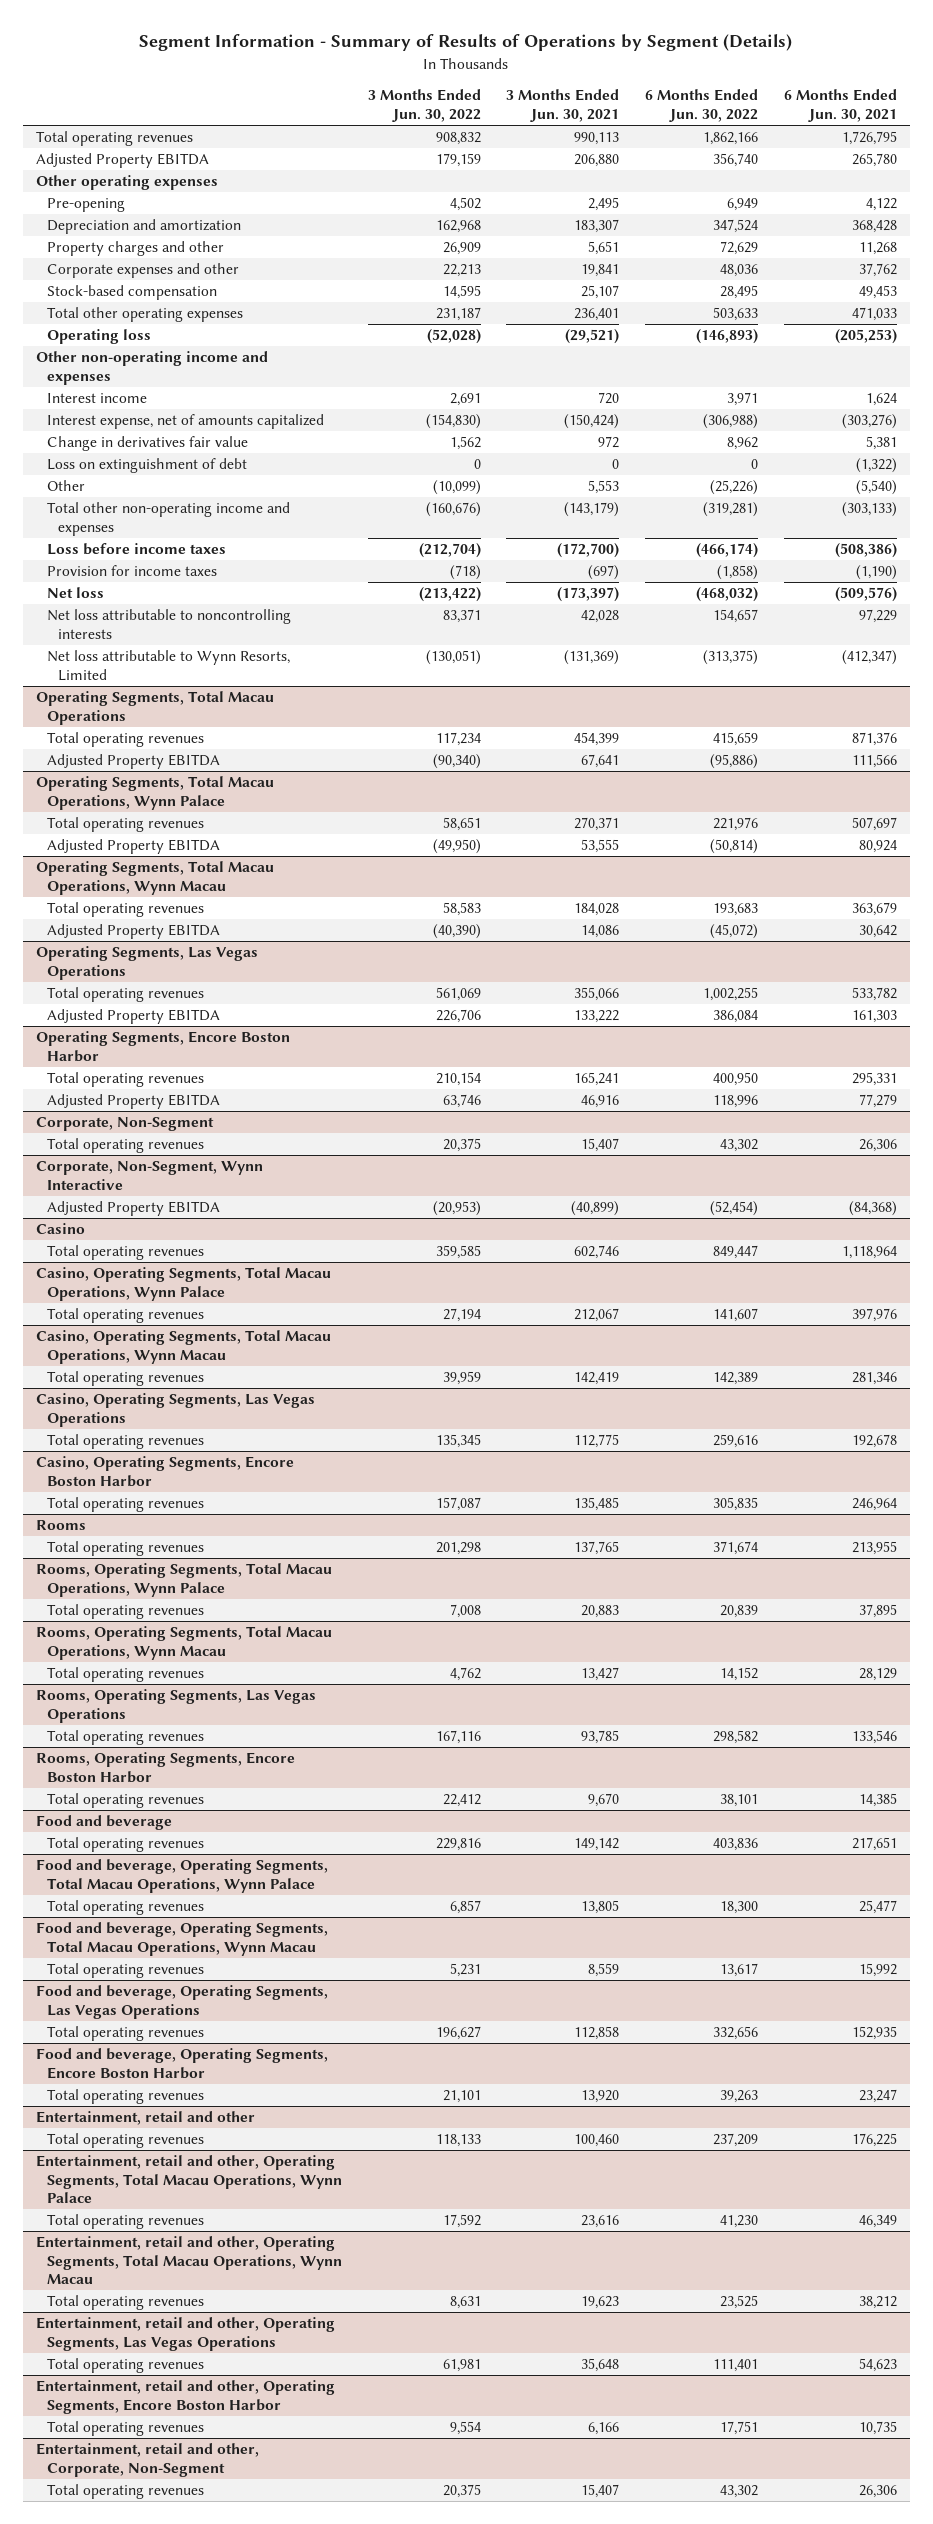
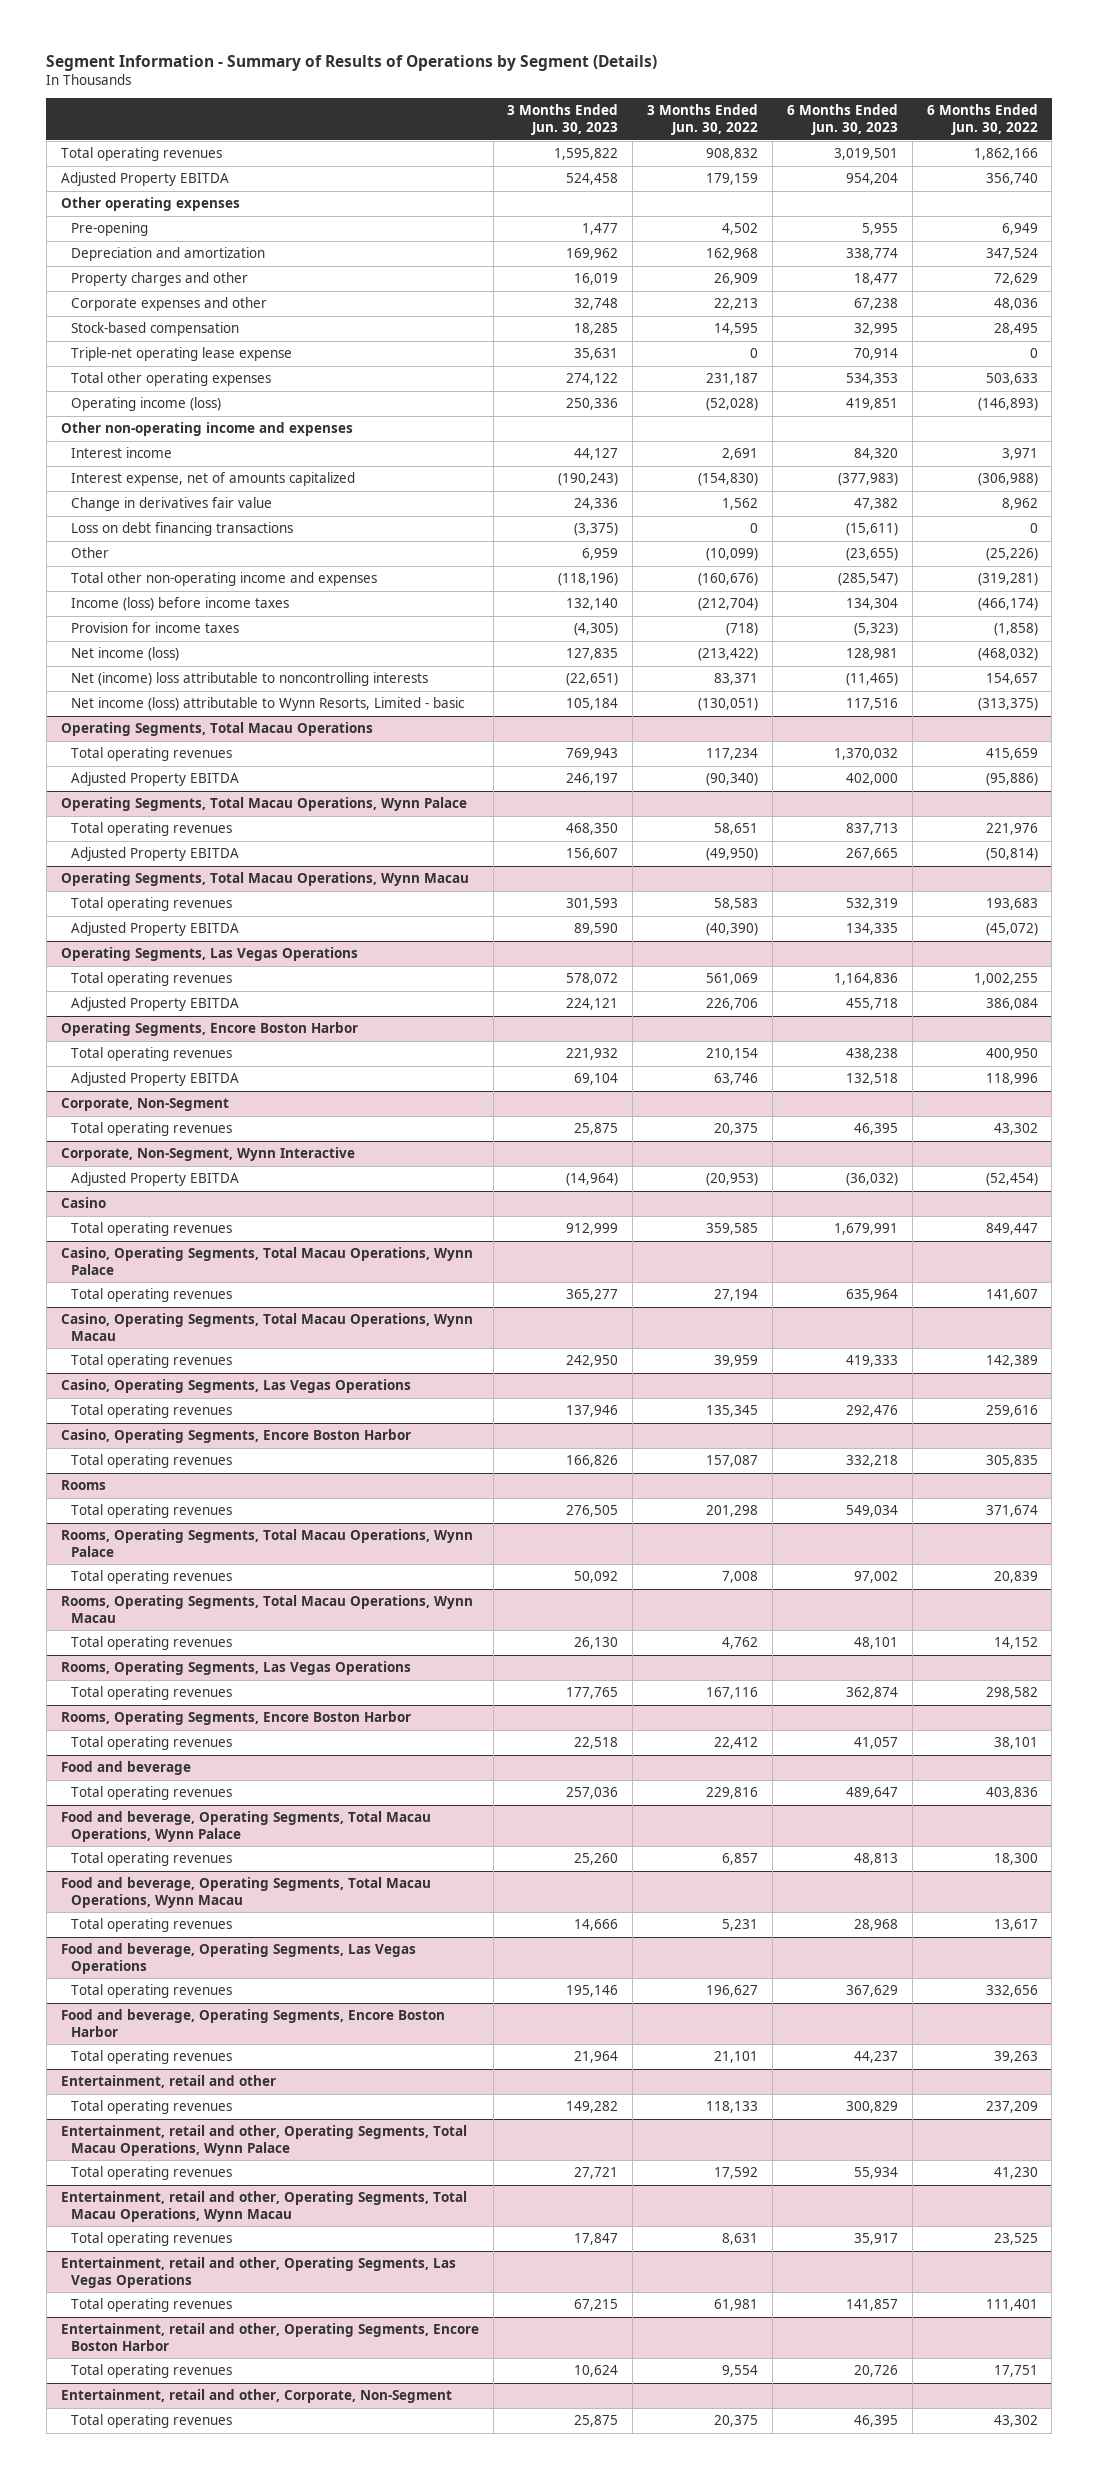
- | 3 Months Ended Jun. 30, 2022 | 3 Months Ended Jun. 30, 2021 | 6 Months Ended Jun. 30, 2022 | 6 Months Ended Jun. 30, 2021
+ | 3 Months Ended Jun. 30, 2023 | 3 Months Ended Jun. 30, 2022 | 6 Months Ended Jun. 30, 2023 | 6 Months Ended Jun. 30, 2022
+ Triple-net operating lease expense | 35,631 | 0 | 70,914 | 0
- Operating loss | (52,028) | (29,521) | (146,893) | (205,253)
+ Operating income (loss) | 250,336 | (52,028) | 419,851 | (146,893)
- Loss on extinguishment of debt | 0 | 0 | 0 | (1,322)
+ Loss on debt financing transactions | (3,375) | 0 | (15,611) | 0
- Loss before income taxes | (212,704) | (172,700) | (466,174) | (508,386)
+ Income (loss) before income taxes | 132,140 | (212,704) | 134,304 | (466,174)
- Net loss | (213,422) | (173,397) | (468,032) | (509,576)
- Net loss attributable to noncontrolling interests | 83,371 | 42,028 | 154,657 | 97,229
- Net loss attributable to Wynn Resorts, Limited | (130,051) | (131,369) | (313,375) | (412,347)
+ Net income (loss) | 127,835 | (213,422) | 128,981 | (468,032)
+ Net (income) loss attributable to noncontrolling interests | (22,651) | 83,371 | (11,465) | 154,657
+ Net income (loss) attributable to Wynn Resorts, Limited - basic | 105,184 | (130,051) | 117,516 | (313,375)

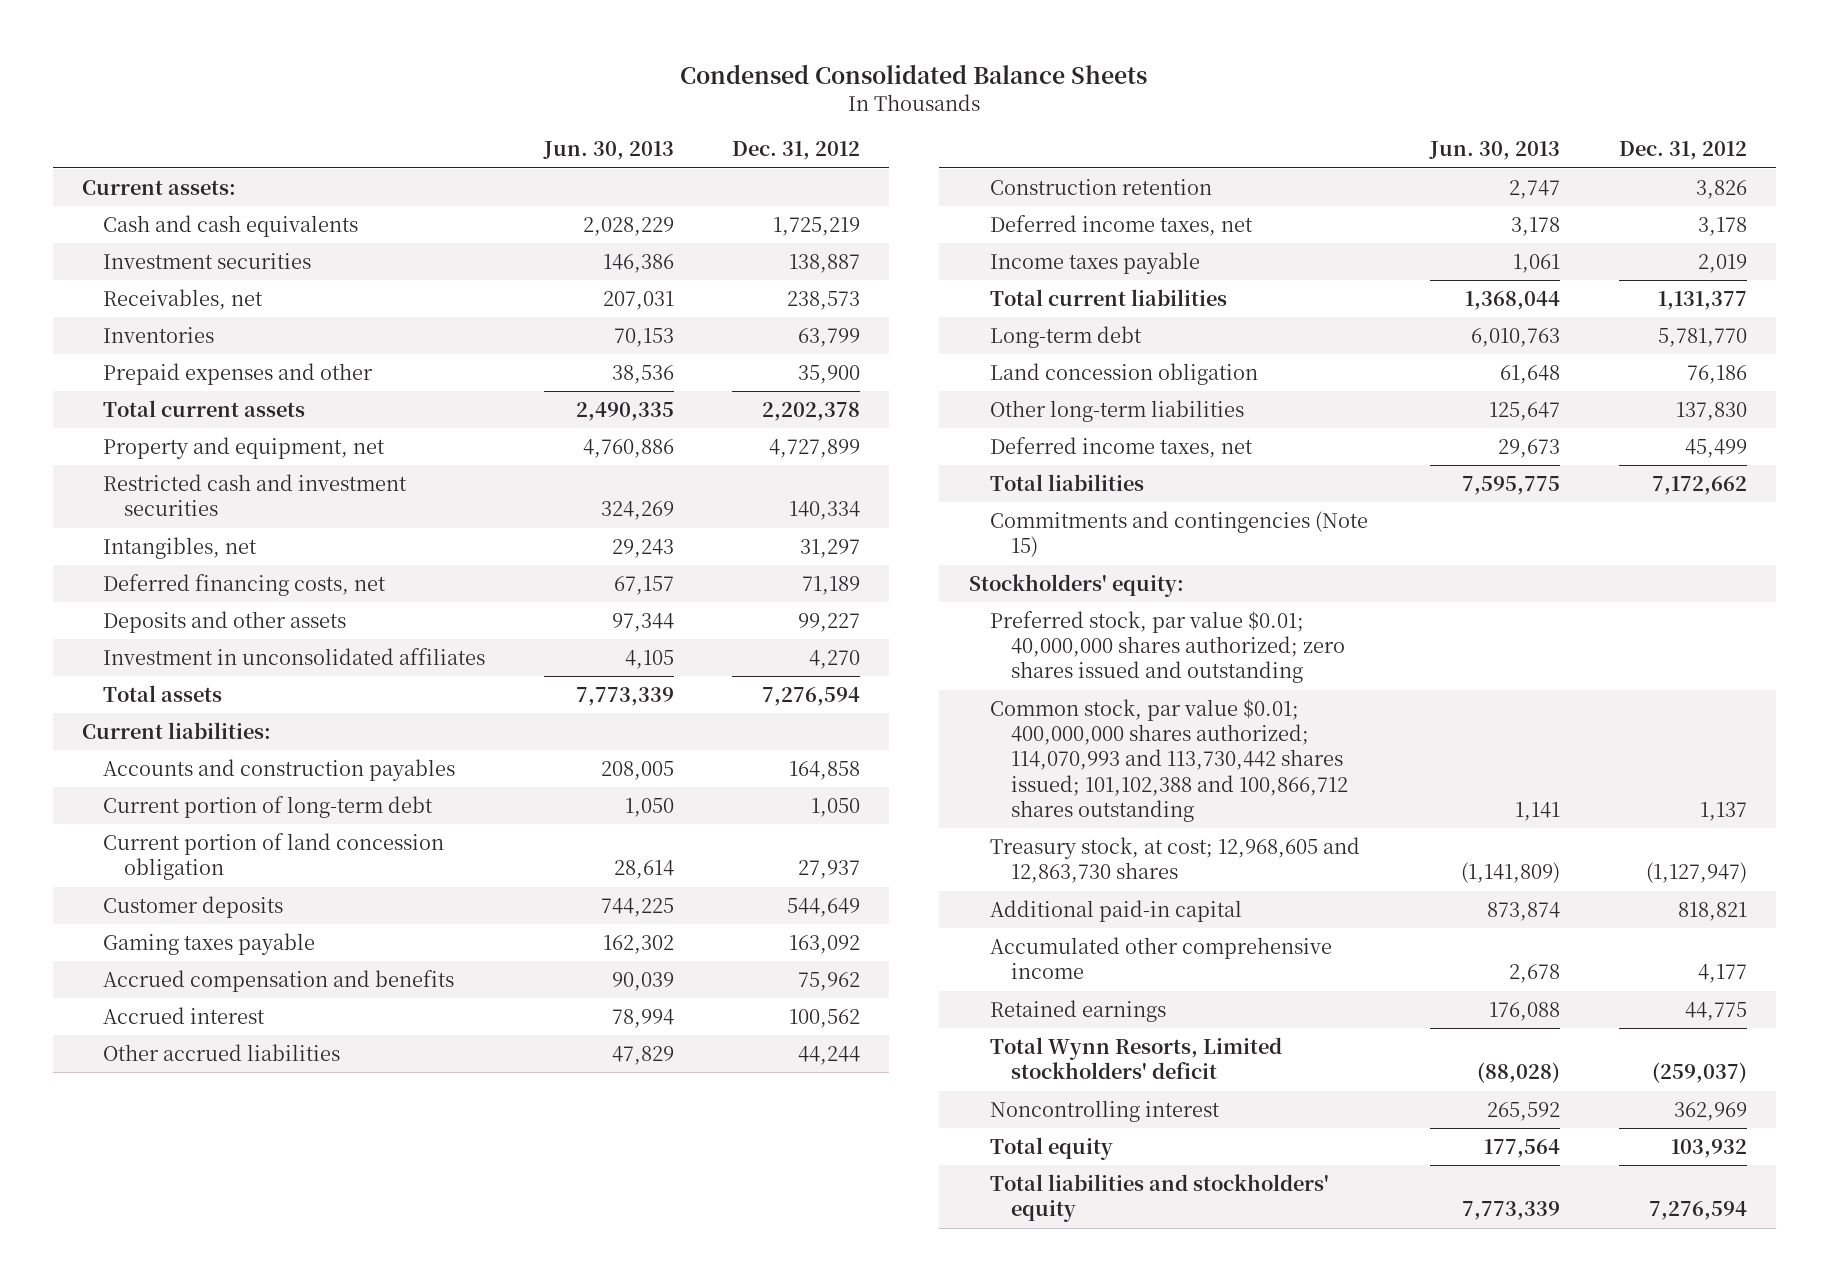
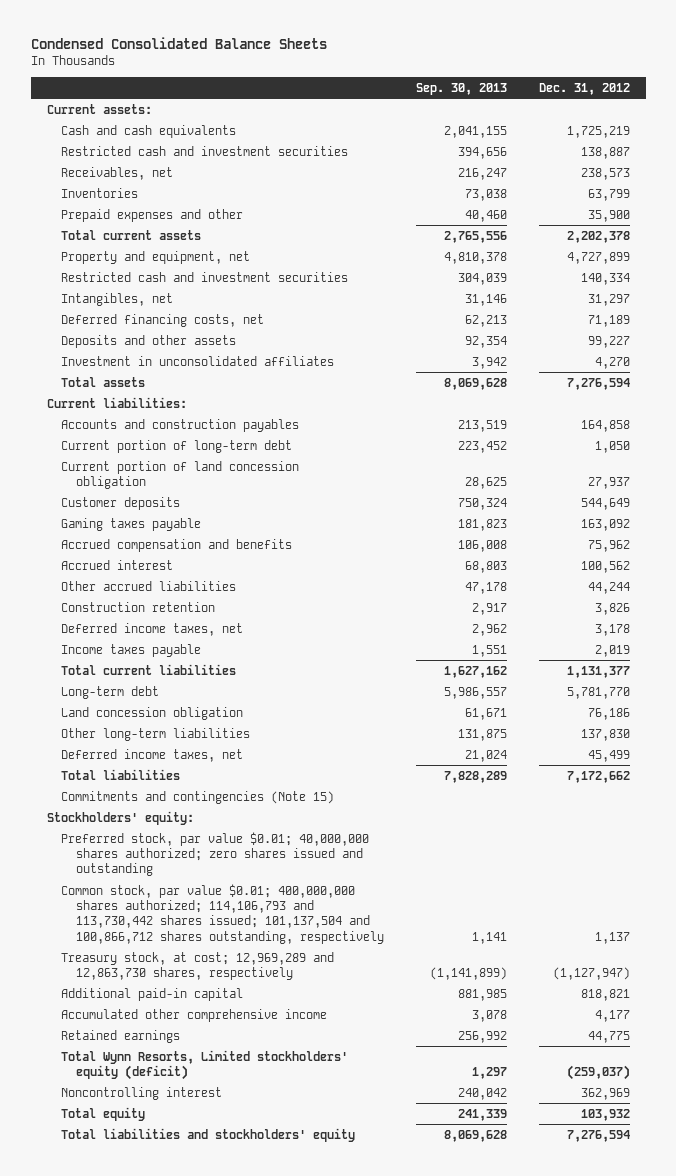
- | Jun. 30, 2013 | Dec. 31, 2012
+ | Sep. 30, 2013 | Dec. 31, 2012
- Investment securities | 146,386 | 138,887
+ Restricted cash and investment securities | 394,656 | 138,887
- Common stock, par value $0.01; 400,000,000 shares authorized; 114,070,993 and 113,730,442 shares issued; 101,102,388 and 100,866,712 shares outstanding | 1,141 | 1,137
- Treasury stock, at cost; 12,968,605 and 12,863,730 shares | (1,141,809) | (1,127,947)
+ Common stock, par value $0.01; 400,000,000 shares authorized; 114,106,793 and 113,730,442 shares issued; 101,137,504 and 100,866,712 shares outstanding, respectively | 1,141 | 1,137
+ Treasury stock, at cost; 12,969,289 and 12,863,730 shares, respectively | (1,141,899) | (1,127,947)
- Total Wynn Resorts, Limited stockholders' deficit | (88,028) | (259,037)
+ Total Wynn Resorts, Limited stockholders' equity (deficit) | 1,297 | (259,037)

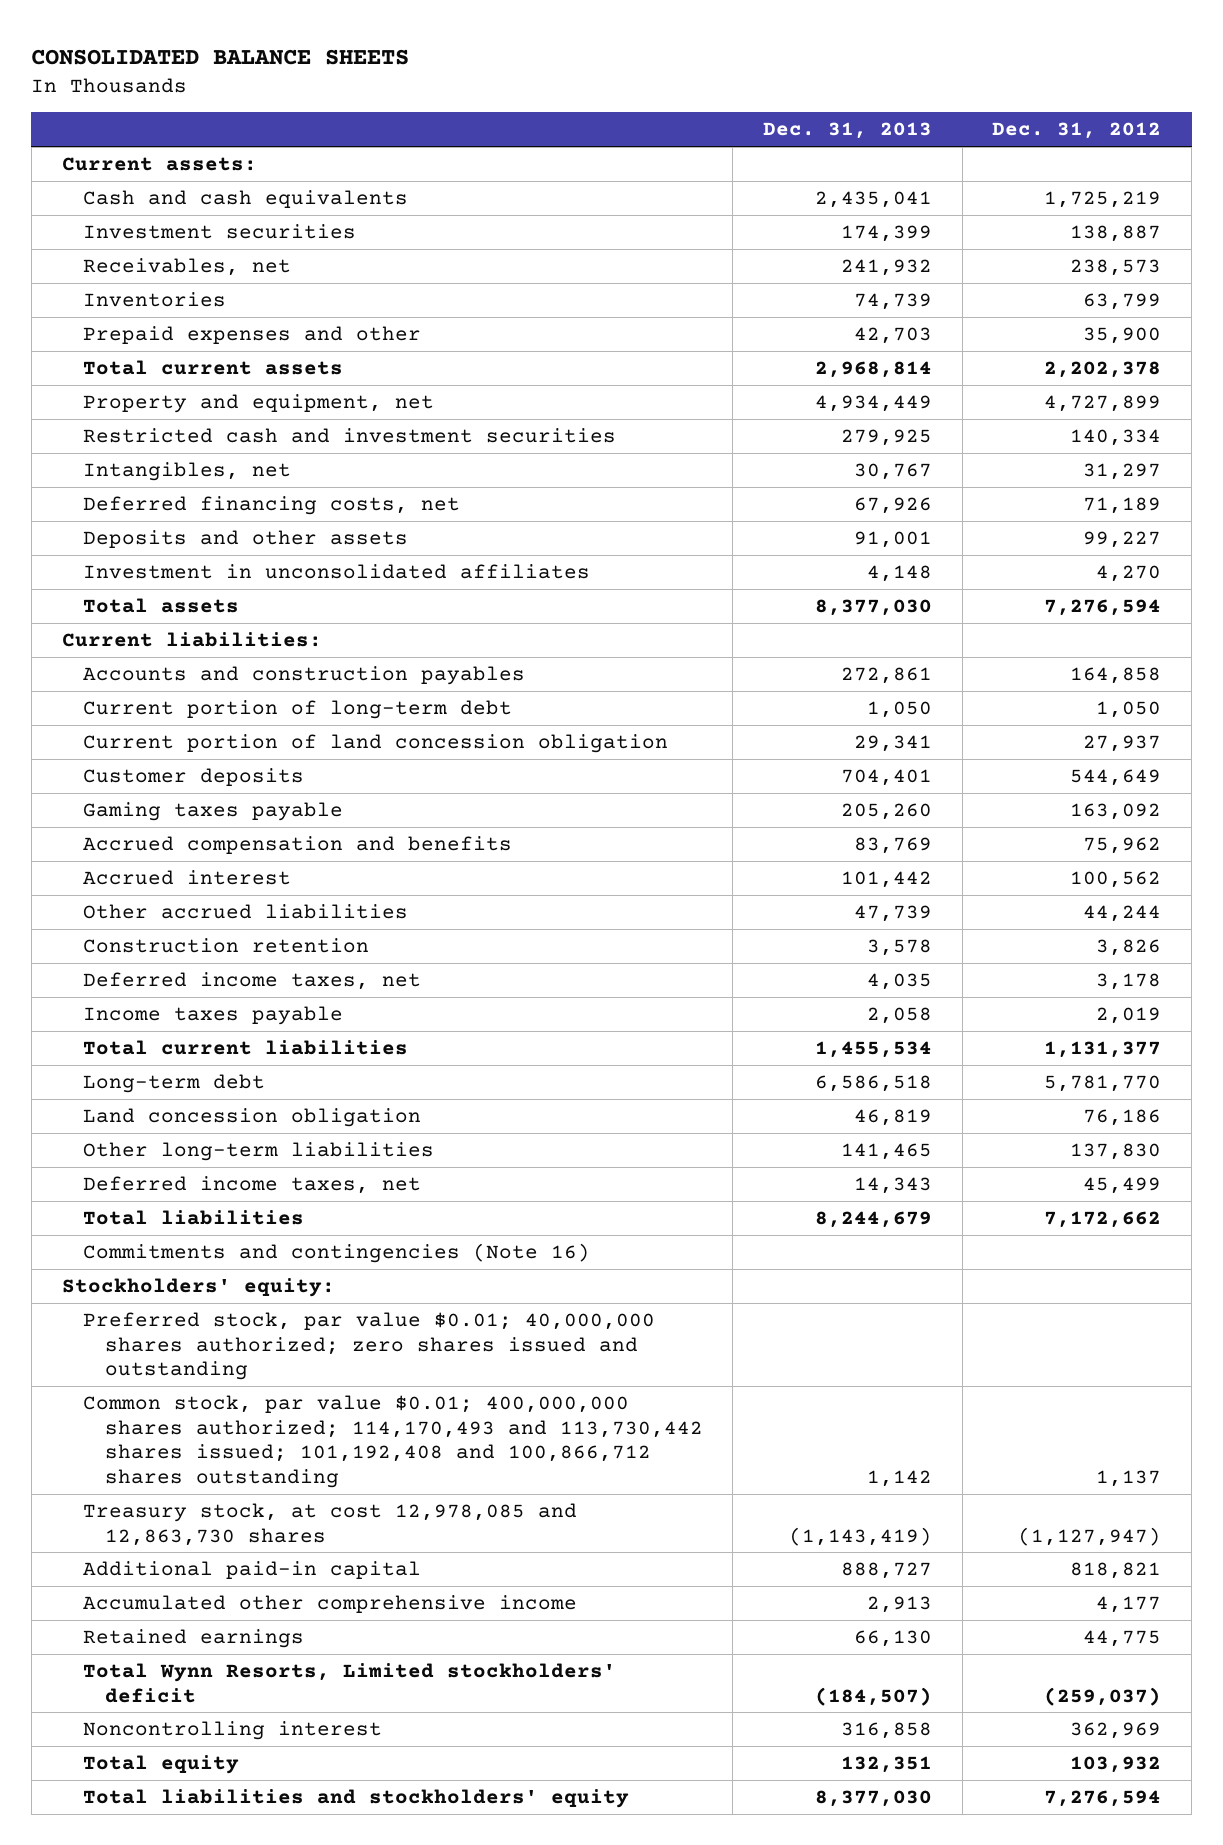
- Condensed Consolidated Balance Sheets
+ CONSOLIDATED BALANCE SHEETS
- | Sep. 30, 2013 | Dec. 31, 2012
+ | Dec. 31, 2013 | Dec. 31, 2012
- Restricted cash and investment securities | 394,656 | 138,887
+ Investment securities | 174,399 | 138,887
- Commitments and contingencies (Note 15)
+ Commitments and contingencies (Note 16)
- Common stock, par value $0.01; 400,000,000 shares authorized; 114,106,793 and 113,730,442 shares issued; 101,137,504 and 100,866,712 shares outstanding, respectively | 1,141 | 1,137
- Treasury stock, at cost; 12,969,289 and 12,863,730 shares, respectively | (1,141,899) | (1,127,947)
+ Common stock, par value $0.01; 400,000,000 shares authorized; 114,170,493 and 113,730,442 shares issued; 101,192,408 and 100,866,712 shares outstanding | 1,142 | 1,137
+ Treasury stock, at cost 12,978,085 and 12,863,730 shares | (1,143,419) | (1,127,947)
- Total Wynn Resorts, Limited stockholders' equity (deficit) | 1,297 | (259,037)
+ Total Wynn Resorts, Limited stockholders' deficit | (184,507) | (259,037)

